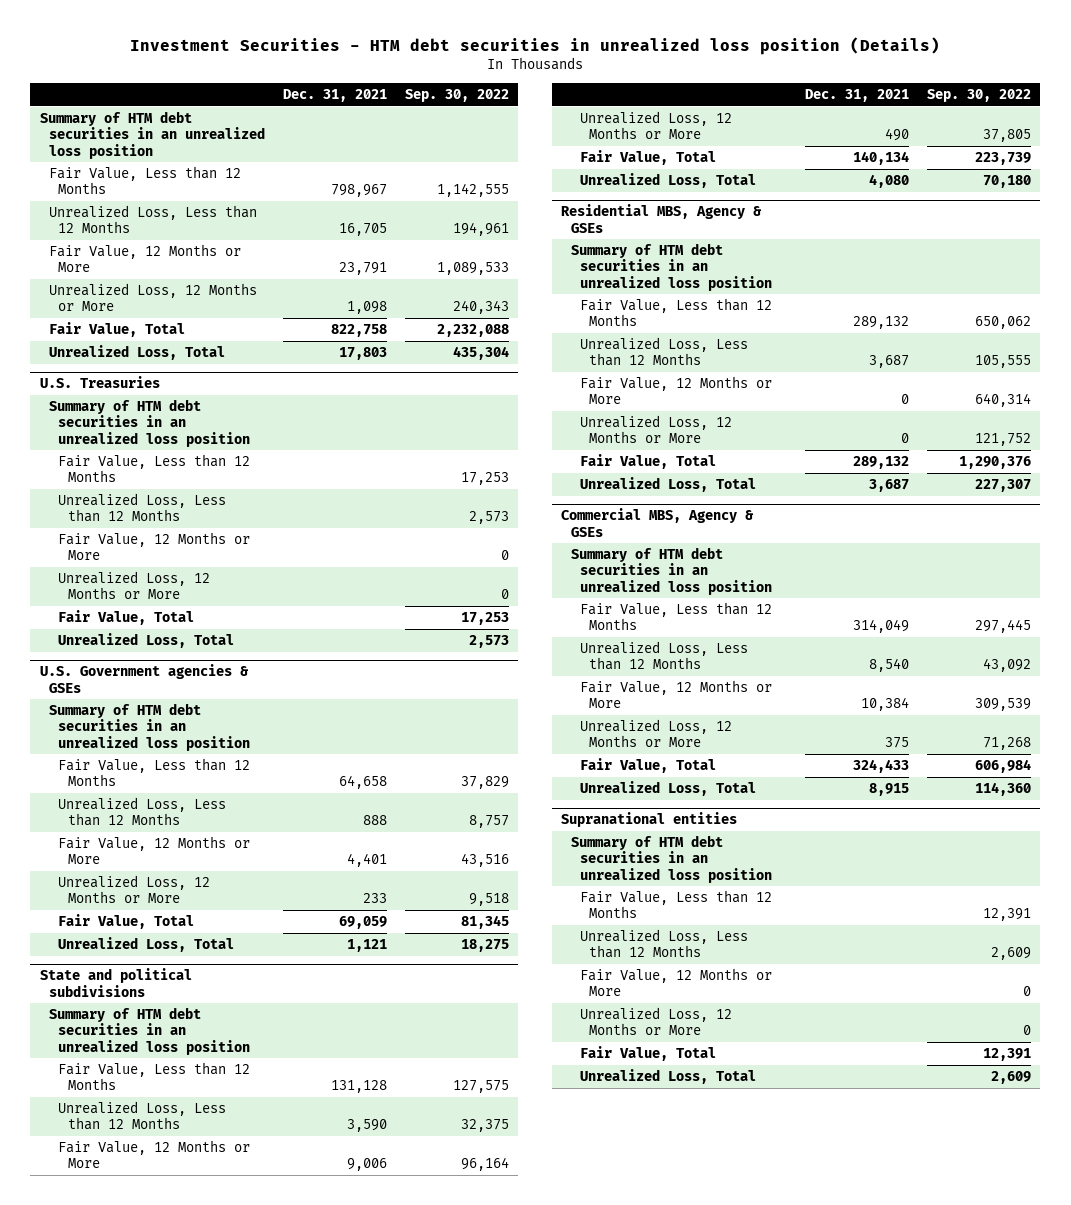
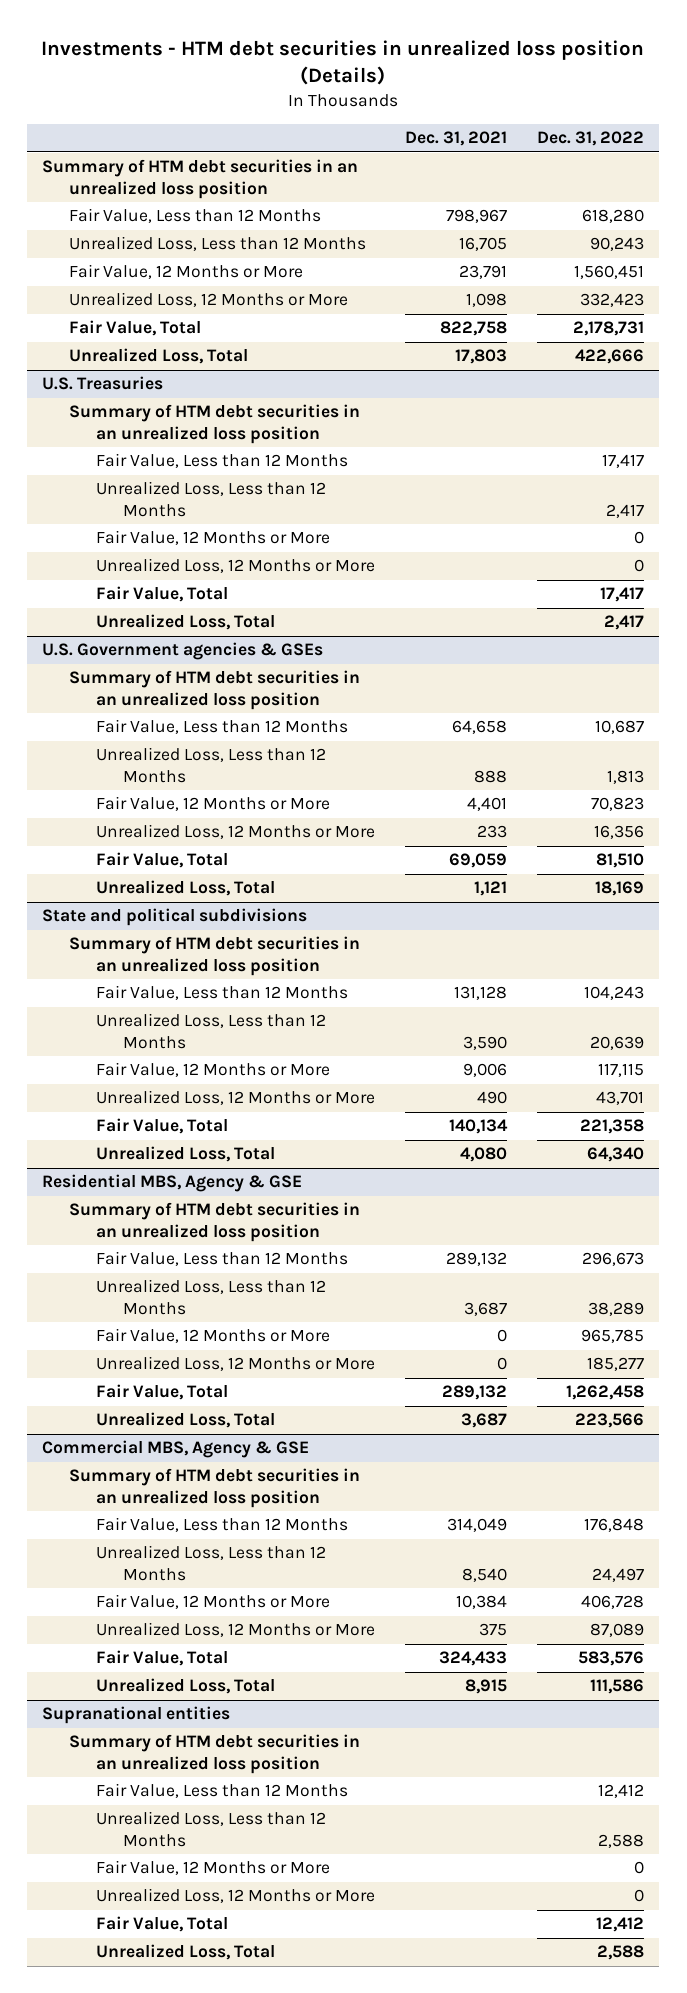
- Investment Securities - HTM debt securities in unrealized loss position (Details)
+ Investments - HTM debt securities in unrealized loss position (Details)
- | Dec. 31, 2021 | Sep. 30, 2022
+ | Dec. 31, 2021 | Dec. 31, 2022
- Residential MBS, Agency & GSEs
+ Residential MBS, Agency & GSE
- Commercial MBS, Agency & GSEs
+ Commercial MBS, Agency & GSE

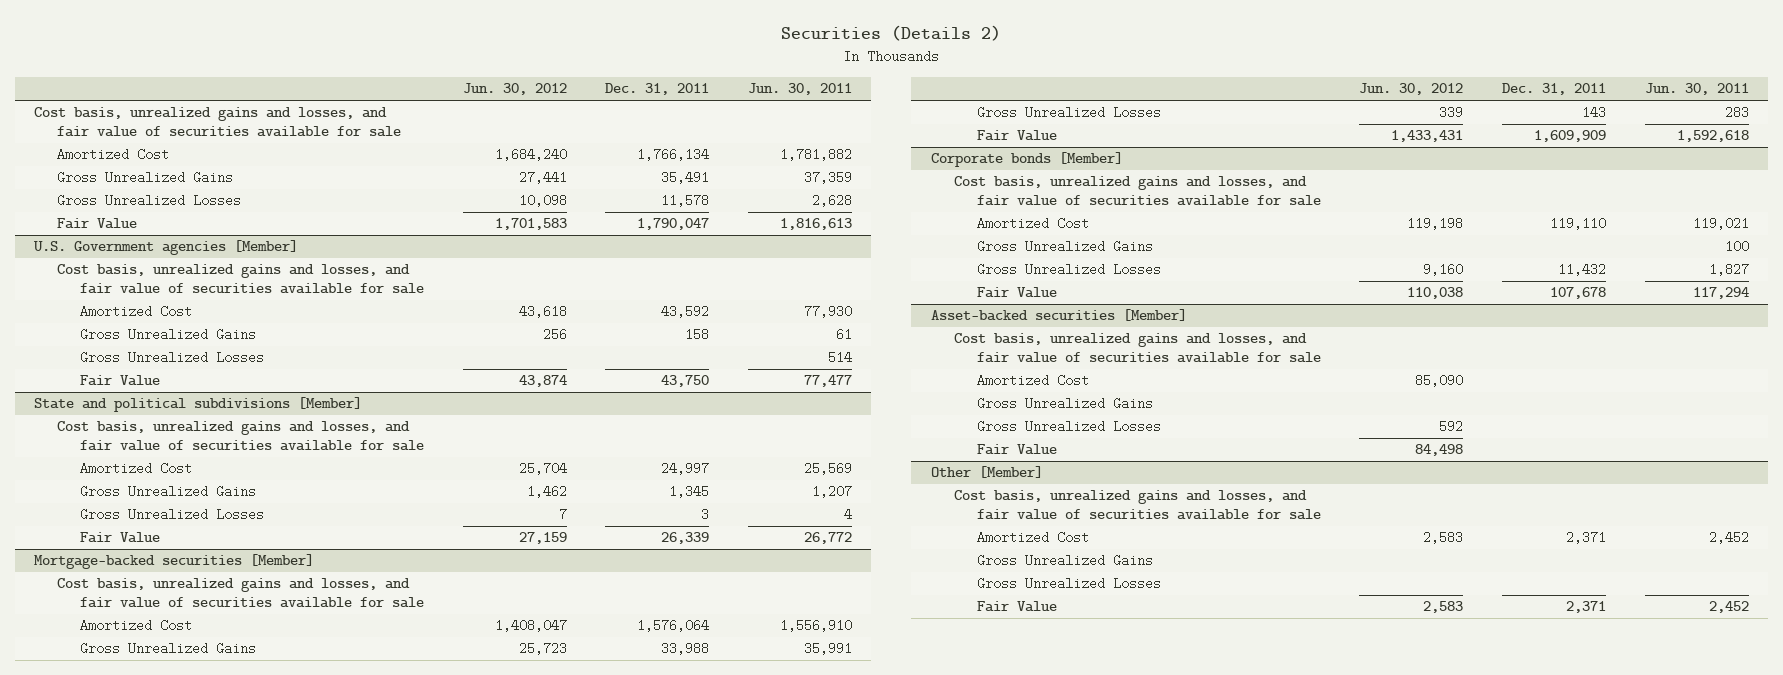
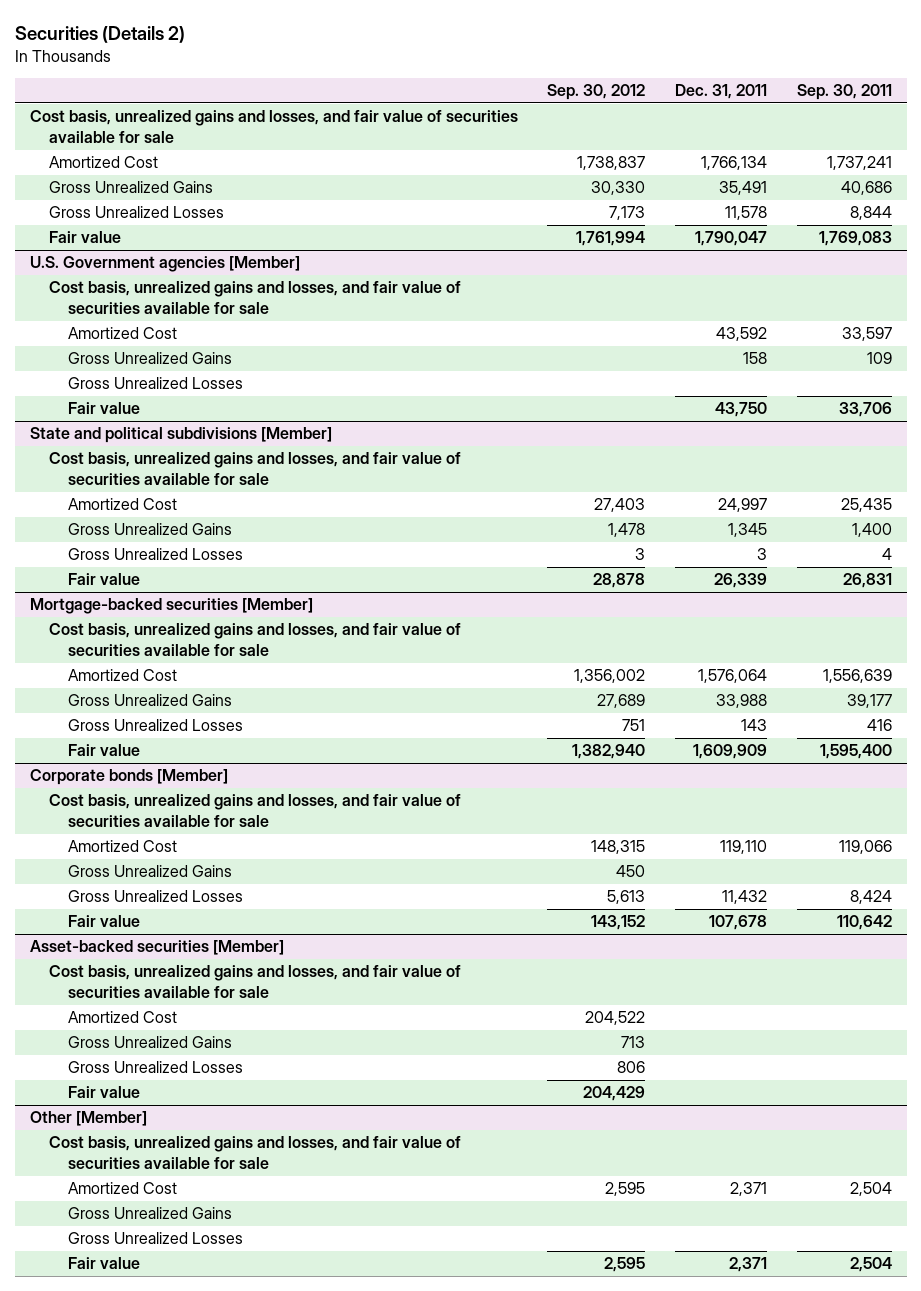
- | Jun. 30, 2012 | Dec. 31, 2011 | Jun. 30, 2011
+ | Sep. 30, 2012 | Dec. 31, 2011 | Sep. 30, 2011
- Fair Value | 1,701,583 | 1,790,047 | 1,816,613
+ Fair value | 1,761,994 | 1,790,047 | 1,769,083
@ U.S. Government agencies [Member]
- Fair Value | 43,874 | 43,750 | 77,477
+ Fair value | | 43,750 | 33,706
@ State and political subdivisions [Member]
- Fair Value | 27,159 | 26,339 | 26,772
+ Fair value | 28,878 | 26,339 | 26,831
@ Mortgage-backed securities [Member]
- Fair Value | 1,433,431 | 1,609,909 | 1,592,618
+ Fair value | 1,382,940 | 1,609,909 | 1,595,400
@ Corporate bonds [Member]
- Fair Value | 110,038 | 107,678 | 117,294
+ Fair value | 143,152 | 107,678 | 110,642
@ Asset-backed securities [Member]
- Fair Value | 84,498 | |
+ Fair value | 204,429 | |
@ Other [Member]
- Fair Value | 2,583 | 2,371 | 2,452
+ Fair value | 2,595 | 2,371 | 2,504

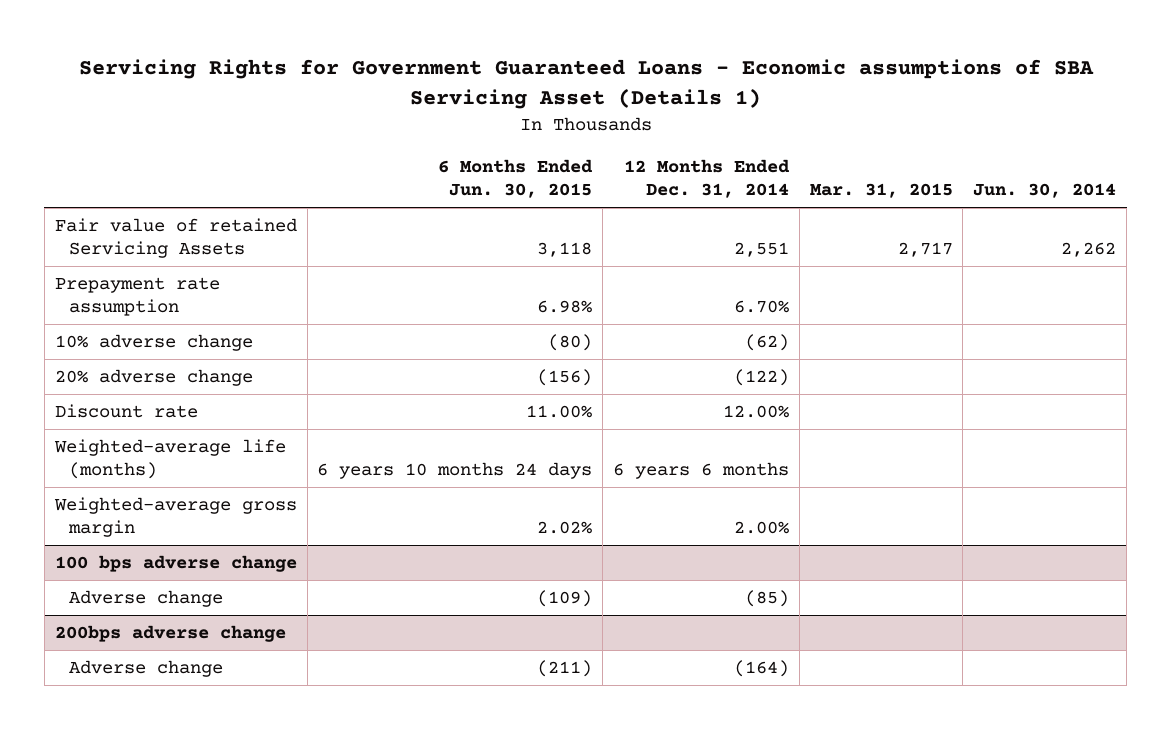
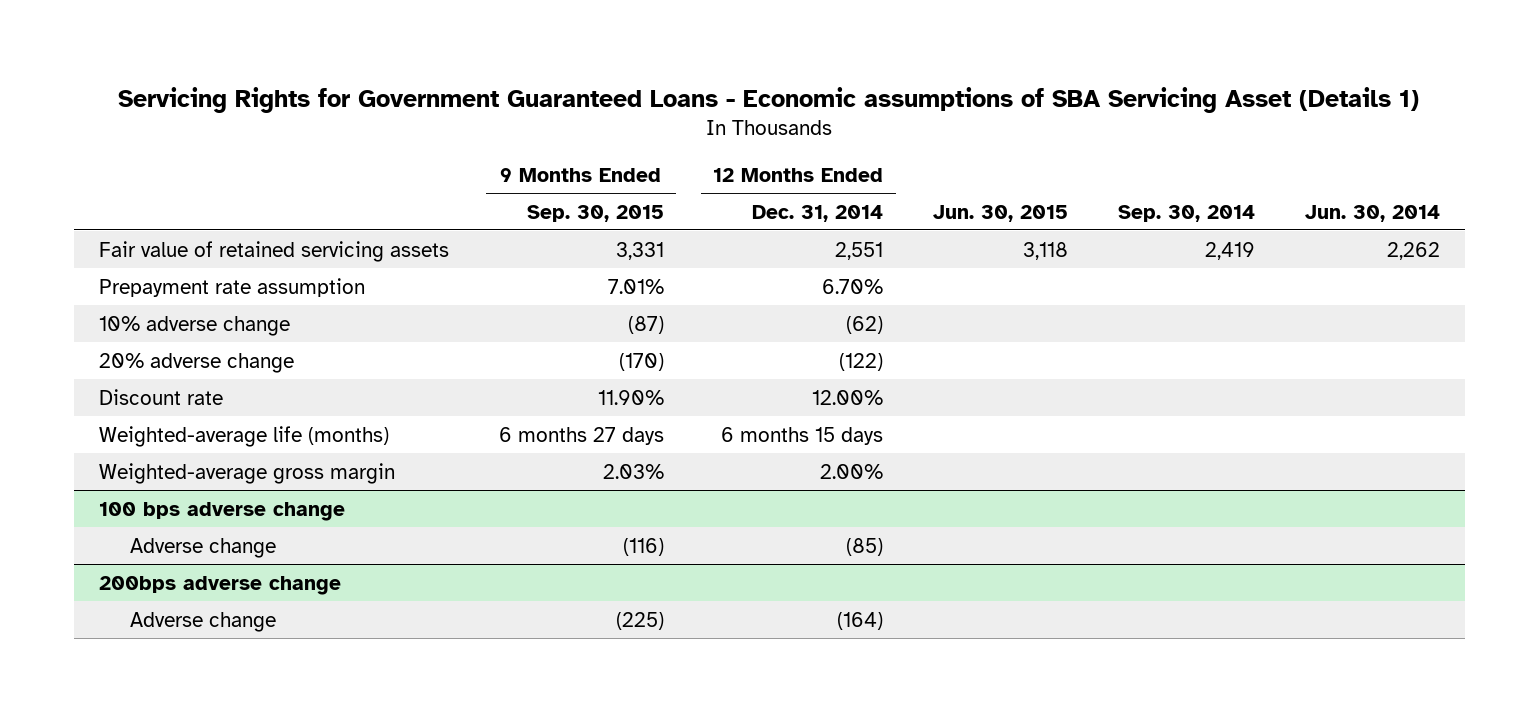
- | 6 Months Ended Jun. 30, 2015 | 12 Months Ended Dec. 31, 2014 | Mar. 31, 2015 | Jun. 30, 2014
+ | 9 Months Ended Sep. 30, 2015 | 12 Months Ended Dec. 31, 2014 | Jun. 30, 2015 | Sep. 30, 2014 | Jun. 30, 2014
- Fair value of retained Servicing Assets | 3,118 | 2,551 | 2,717 | 2,262
+ Fair value of retained servicing assets | 3,331 | 2,551 | 3,118 | 2,419 | 2,262
- Weighted-average life (months) | 6 years 10 months 24 days | 6 years 6 months | |
+ Weighted-average life (months) | 6 months 27 days | 6 months 15 days | | |

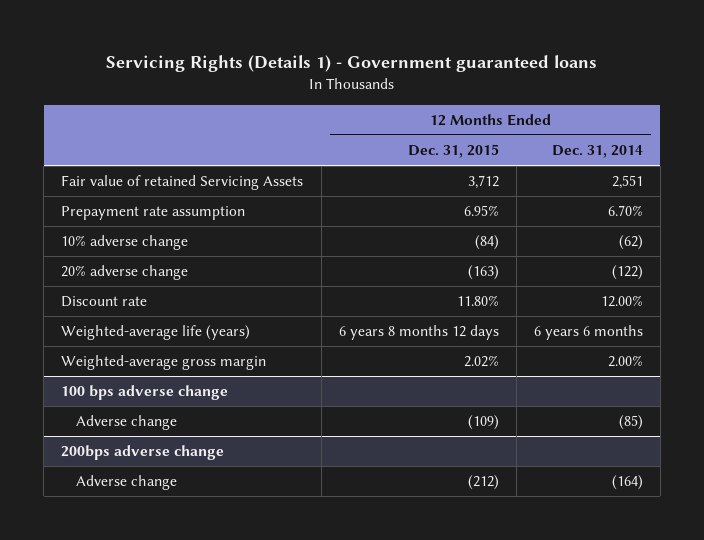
- Servicing Rights for Government Guaranteed Loans - Economic assumptions of SBA Servicing Asset (Details 1)
+ Servicing Rights (Details 1) - Government guaranteed loans
- | 9 Months Ended Sep. 30, 2015 | 12 Months Ended Dec. 31, 2014 | Jun. 30, 2015 | Sep. 30, 2014 | Jun. 30, 2014
+ | 12 Months Ended Dec. 31, 2015 | 12 Months Ended Dec. 31, 2014
- Fair value of retained servicing assets | 3,331 | 2,551 | 3,118 | 2,419 | 2,262
+ Fair value of retained Servicing Assets | 3,712 | 2,551
- Weighted-average life (months) | 6 months 27 days | 6 months 15 days | | |
+ Weighted-average life (years) | 6 years 8 months 12 days | 6 years 6 months

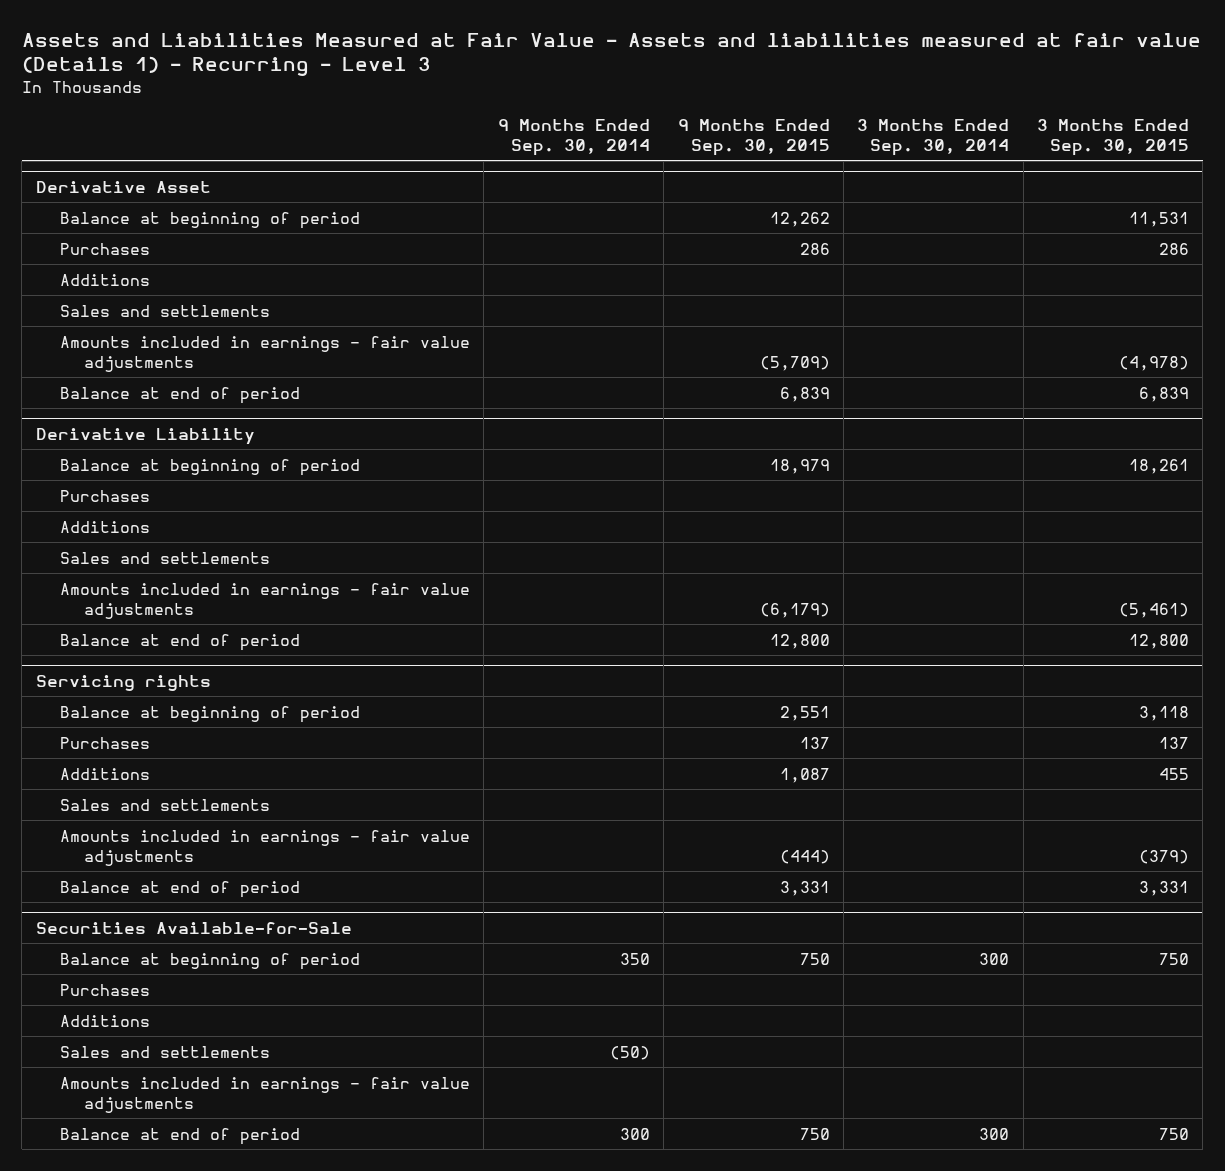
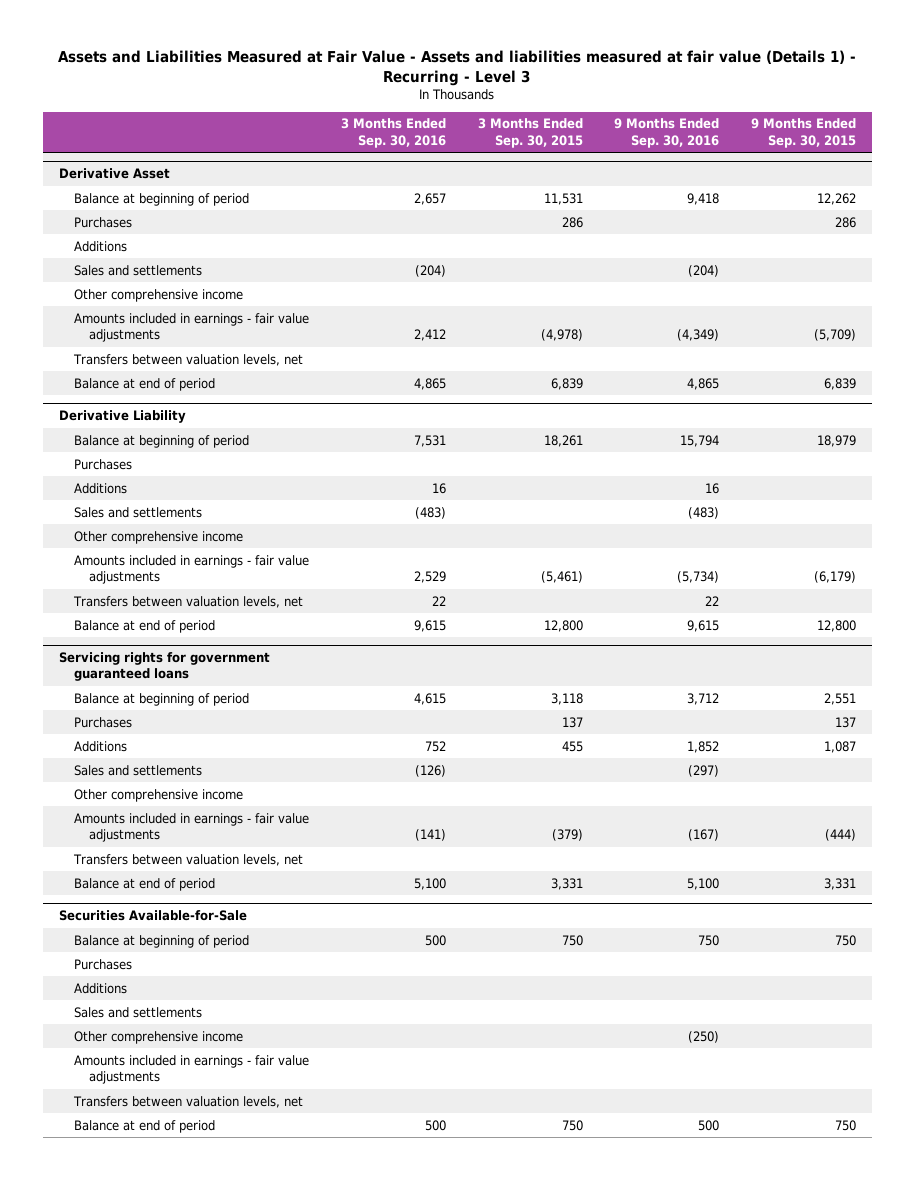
- | 9 Months Ended Sep. 30, 2014 | 9 Months Ended Sep. 30, 2015 | 3 Months Ended Sep. 30, 2014 | 3 Months Ended Sep. 30, 2015
+ | 3 Months Ended Sep. 30, 2016 | 3 Months Ended Sep. 30, 2015 | 9 Months Ended Sep. 30, 2016 | 9 Months Ended Sep. 30, 2015
@ Derivative Asset
+ Other comprehensive income
+ Transfers between valuation levels, net
@ Derivative Liability
+ Other comprehensive income
+ Transfers between valuation levels, net | 22 | | 22 |
- Servicing rights
+ Servicing rights for government guaranteed loans
+ Other comprehensive income
+ Transfers between valuation levels, net
@ Securities Available-for-Sale
+ Other comprehensive income | | | (250) |
+ Transfers between valuation levels, net

